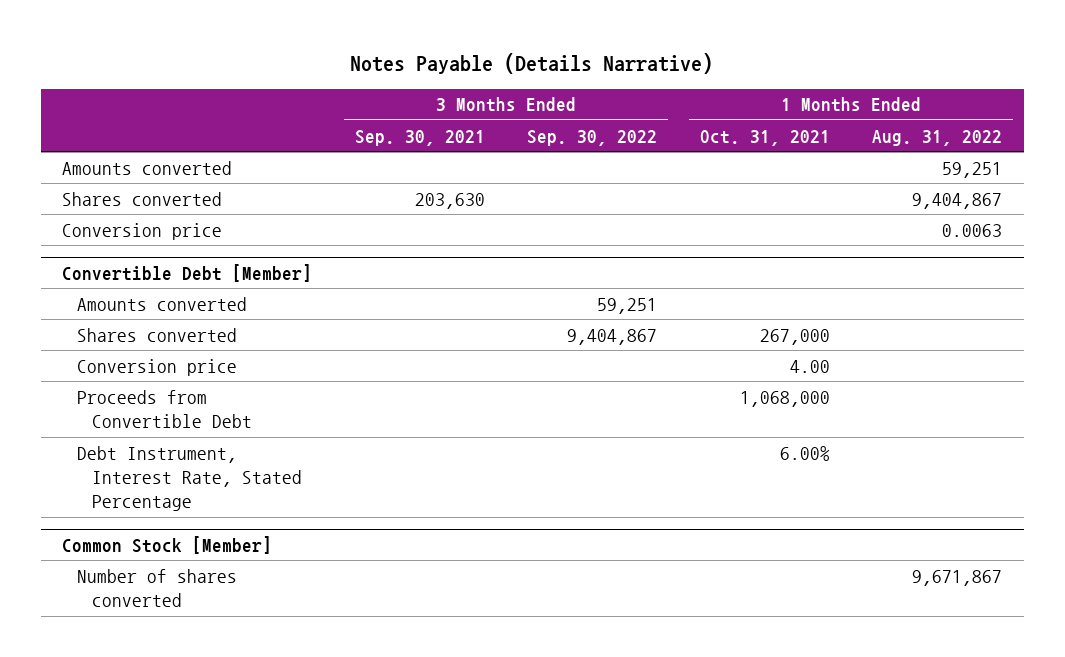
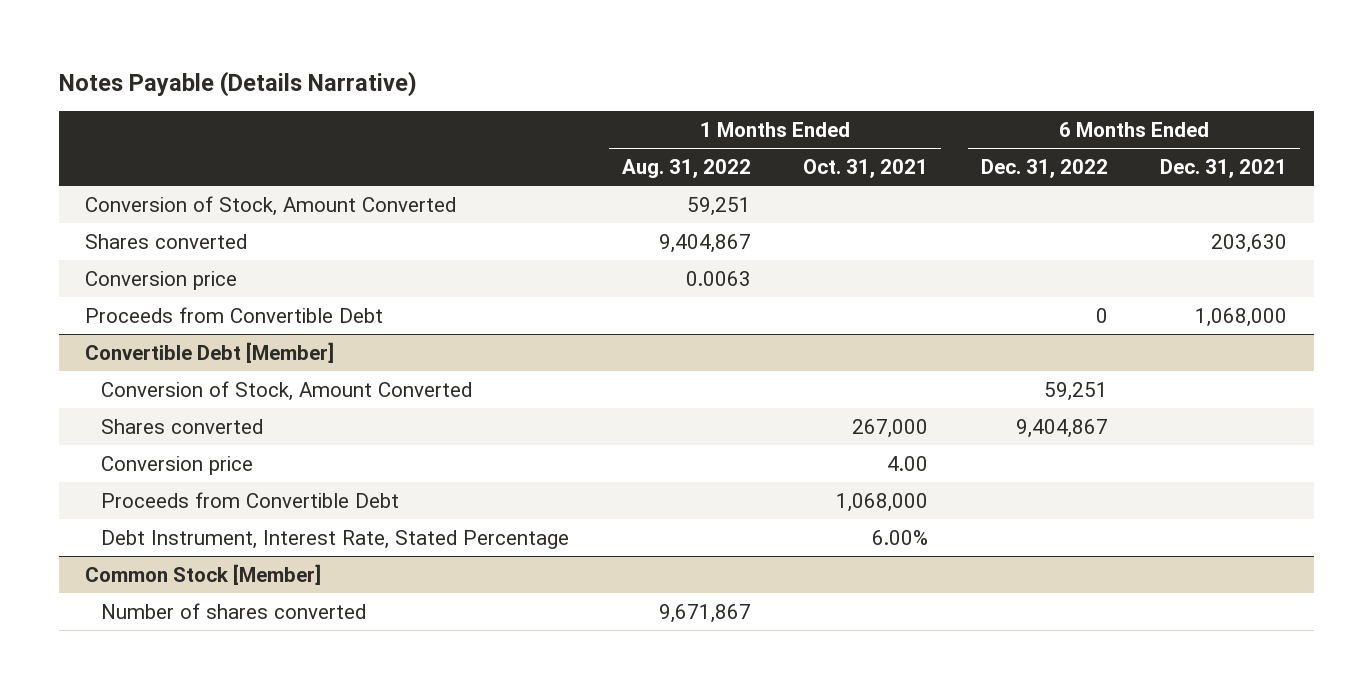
- | 3 Months Ended Sep. 30, 2021 | 3 Months Ended Sep. 30, 2022 | 1 Months Ended Oct. 31, 2021 | 1 Months Ended Aug. 31, 2022
+ | 1 Months Ended Aug. 31, 2022 | 1 Months Ended Oct. 31, 2021 | 6 Months Ended Dec. 31, 2022 | 6 Months Ended Dec. 31, 2021
- Amounts converted | | | | 59,251
+ Conversion of Stock, Amount Converted | 59,251 | | |
+ Proceeds from Convertible Debt | | | 0 | 1,068,000
@ Convertible Debt [Member]
- Amounts converted | | 59,251 | |
+ Conversion of Stock, Amount Converted | | | 59,251 |

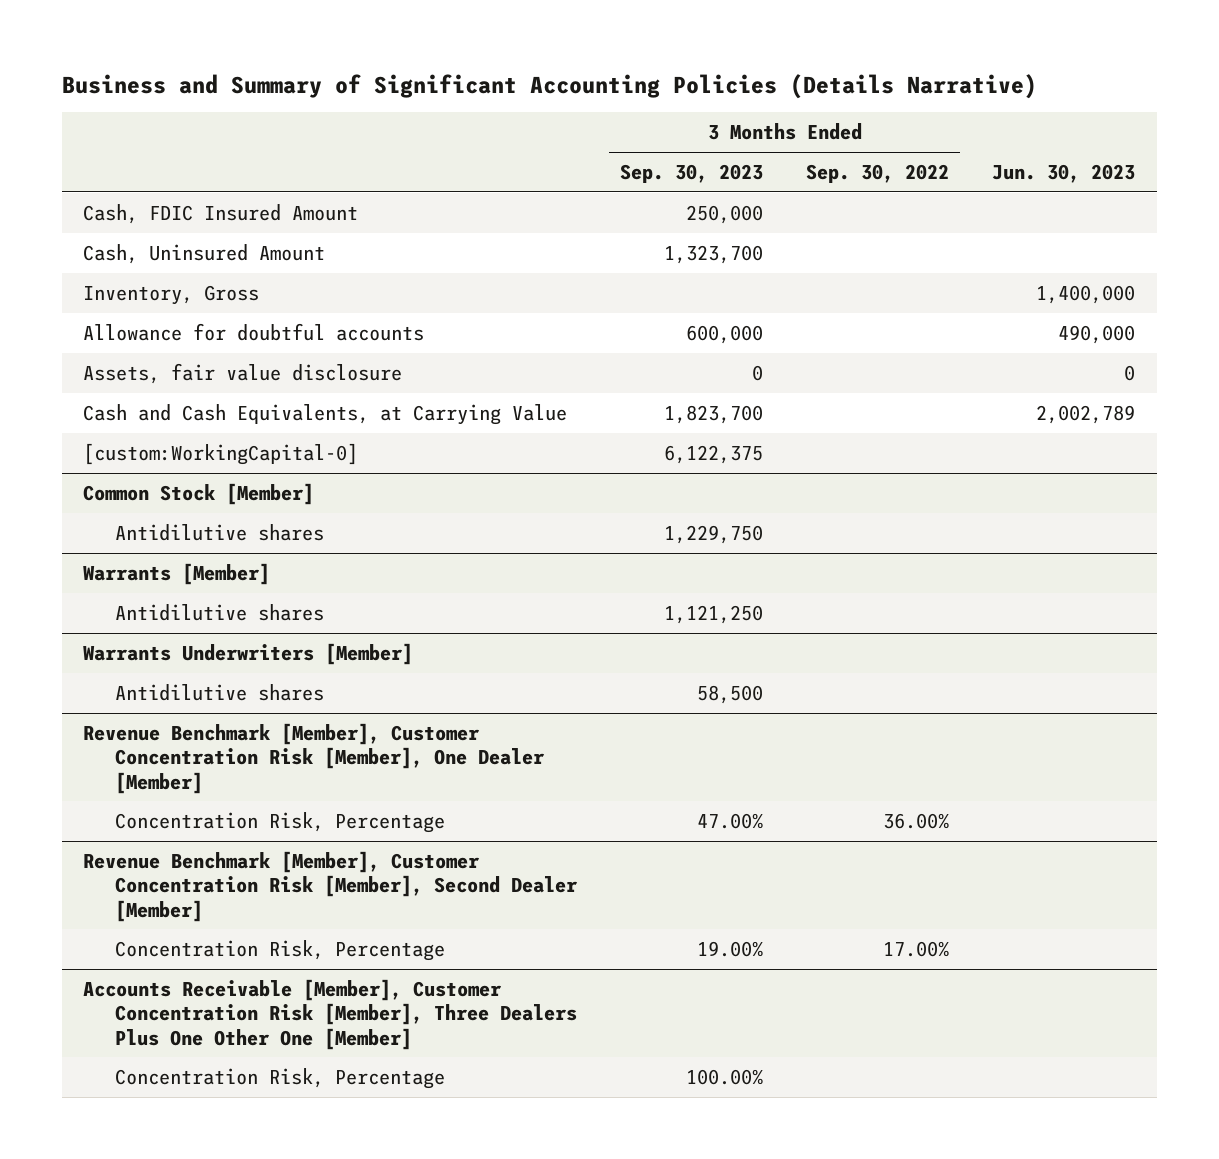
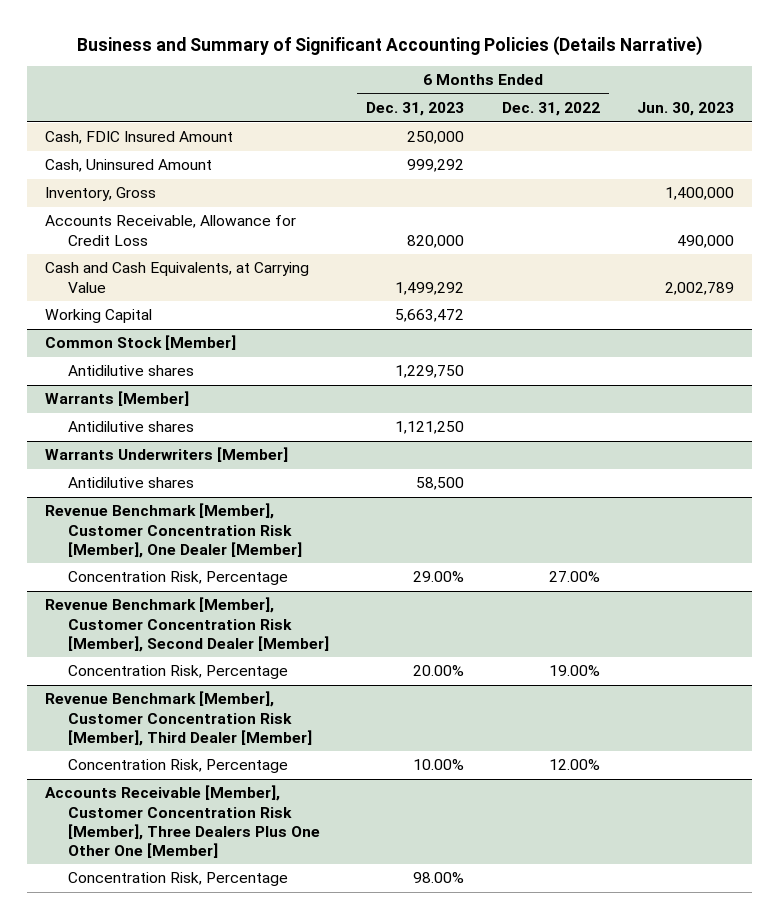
- | 3 Months Ended Sep. 30, 2023 | 3 Months Ended Sep. 30, 2022 | Jun. 30, 2023
+ | 6 Months Ended Dec. 31, 2023 | 6 Months Ended Dec. 31, 2022 | Jun. 30, 2023
- Allowance for doubtful accounts | 600,000 | | 490,000
- Assets, fair value disclosure | 0 | | 0
+ Accounts Receivable, Allowance for Credit Loss | 820,000 | | 490,000
- [custom:WorkingCapital-0] | 6,122,375 | |
+ Working Capital | 5,663,472 | |
+ Revenue Benchmark [Member], Customer Concentration Risk [Member], Third Dealer [Member]
+ Concentration Risk, Percentage | 10.00% | 12.00% |

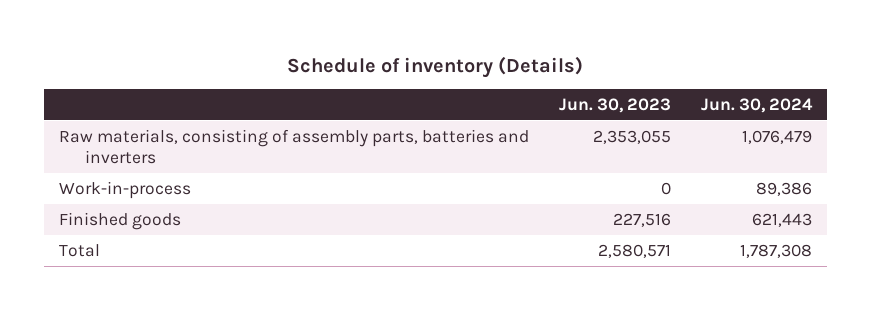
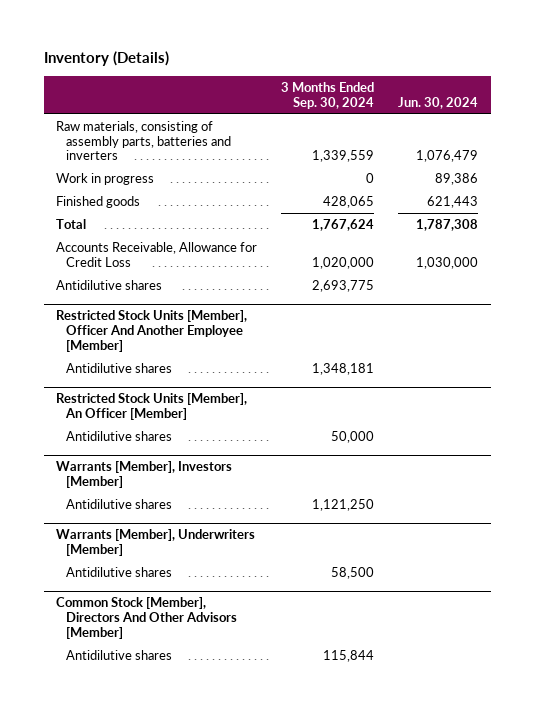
- Schedule of inventory (Details)
+ Inventory (Details)
- | Jun. 30, 2023 | Jun. 30, 2024
+ | 3 Months Ended Sep. 30, 2024 | Jun. 30, 2024
- Work-in-process | 0 | 89,386
+ Work in progress | 0 | 89,386
+ Accounts Receivable, Allowance for Credit Loss | 1,020,000 | 1,030,000
+ Antidilutive shares | 2,693,775 |
+ Restricted Stock Units [Member], Officer And Another Employee [Member]
+ Antidilutive shares | 1,348,181 |
+ Restricted Stock Units [Member], An Officer [Member]
+ Antidilutive shares | 50,000 |
+ Warrants [Member], Investors [Member]
+ Antidilutive shares | 1,121,250 |
+ Warrants [Member], Underwriters [Member]
+ Antidilutive shares | 58,500 |
+ Common Stock [Member], Directors And Other Advisors [Member]
+ Antidilutive shares | 115,844 |

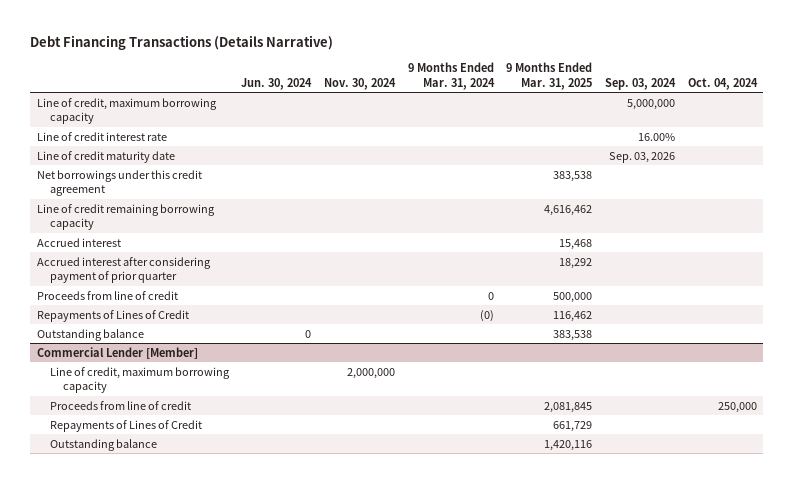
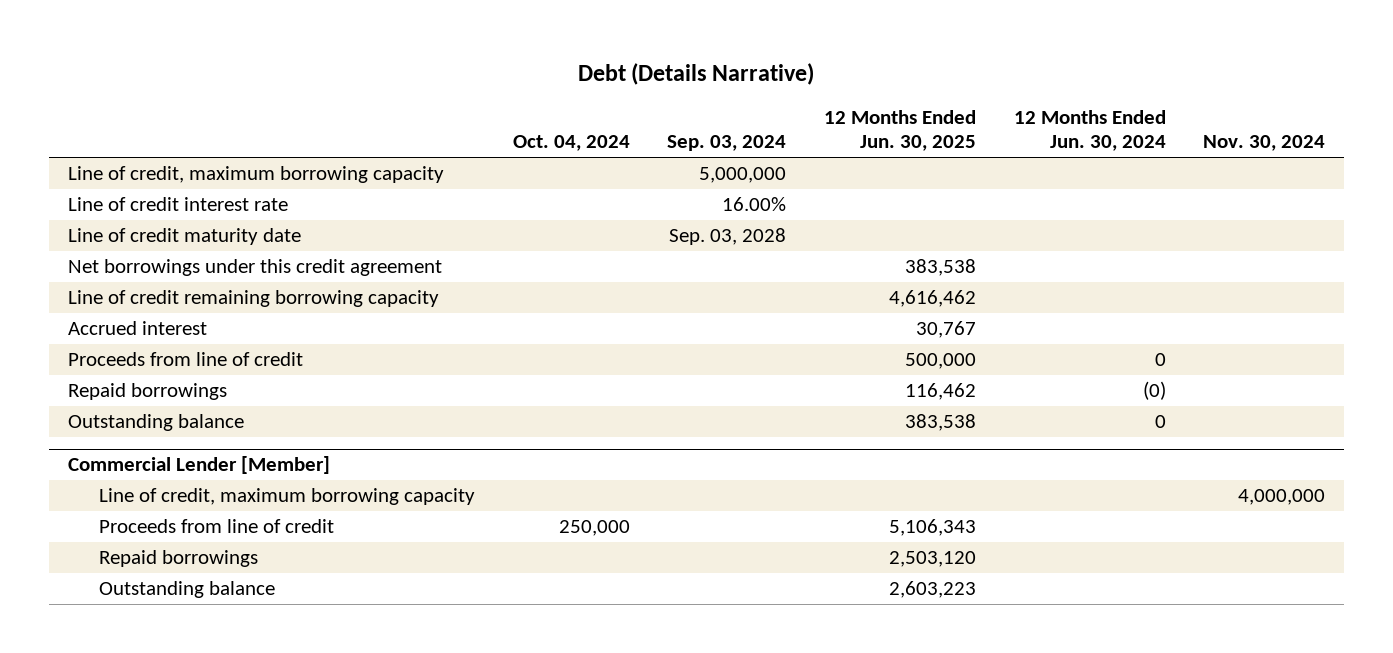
- Debt Financing Transactions (Details Narrative)
+ Debt (Details Narrative)
- | Jun. 30, 2024 | Nov. 30, 2024 | 9 Months Ended Mar. 31, 2024 | 9 Months Ended Mar. 31, 2025 | Sep. 03, 2024 | Oct. 04, 2024
+ | Oct. 04, 2024 | Sep. 03, 2024 | 12 Months Ended Jun. 30, 2025 | 12 Months Ended Jun. 30, 2024 | Nov. 30, 2024
- Line of credit maturity date | | | | | Sep. 03, 2026 |
+ Line of credit maturity date | | Sep. 03, 2028 | | |
- Accrued interest after considering payment of prior quarter | | | | 18,292 | |
- Repayments of Lines of Credit | | | (0) | 116,462 | |
+ Repaid borrowings | | | 116,462 | (0) |
@ Commercial Lender [Member]
- Line of credit, maximum borrowing capacity | | 2,000,000 | | | |
+ Line of credit, maximum borrowing capacity | | | | | 4,000,000
- Repayments of Lines of Credit | | | | 661,729 | |
+ Repaid borrowings | | | 2,503,120 | |

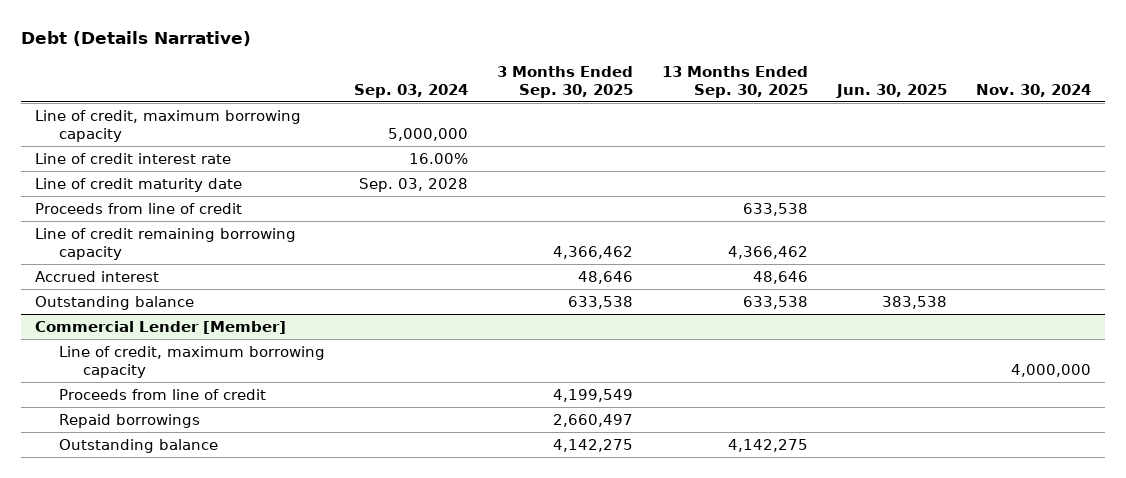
- | Oct. 04, 2024 | Sep. 03, 2024 | 12 Months Ended Jun. 30, 2025 | 12 Months Ended Jun. 30, 2024 | Nov. 30, 2024
+ | Sep. 03, 2024 | 3 Months Ended Sep. 30, 2025 | 13 Months Ended Sep. 30, 2025 | Jun. 30, 2025 | Nov. 30, 2024
- Net borrowings under this credit agreement | | | 383,538 | |
moved up: Proceeds from line of credit | | | 633,538 | |
- Repaid borrowings | | | 116,462 | (0) |

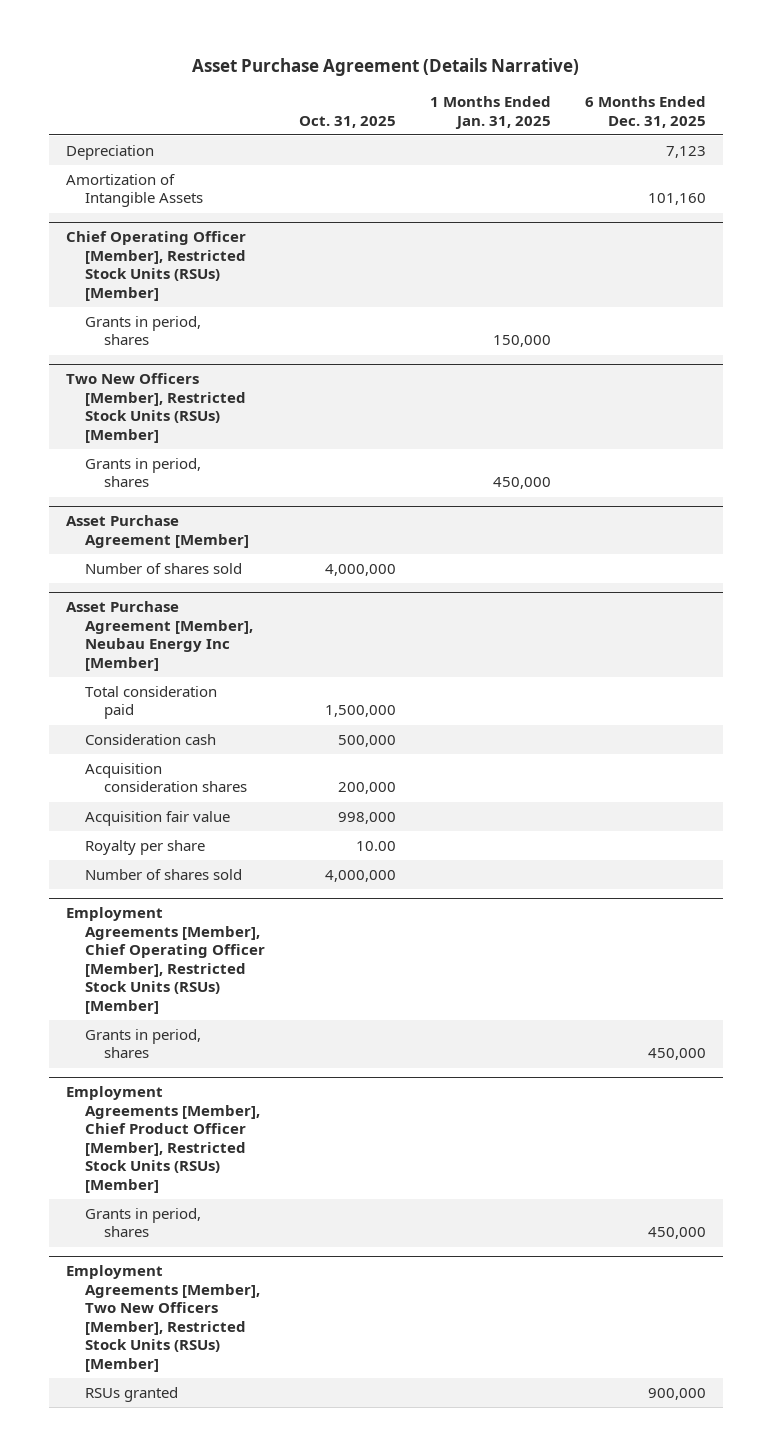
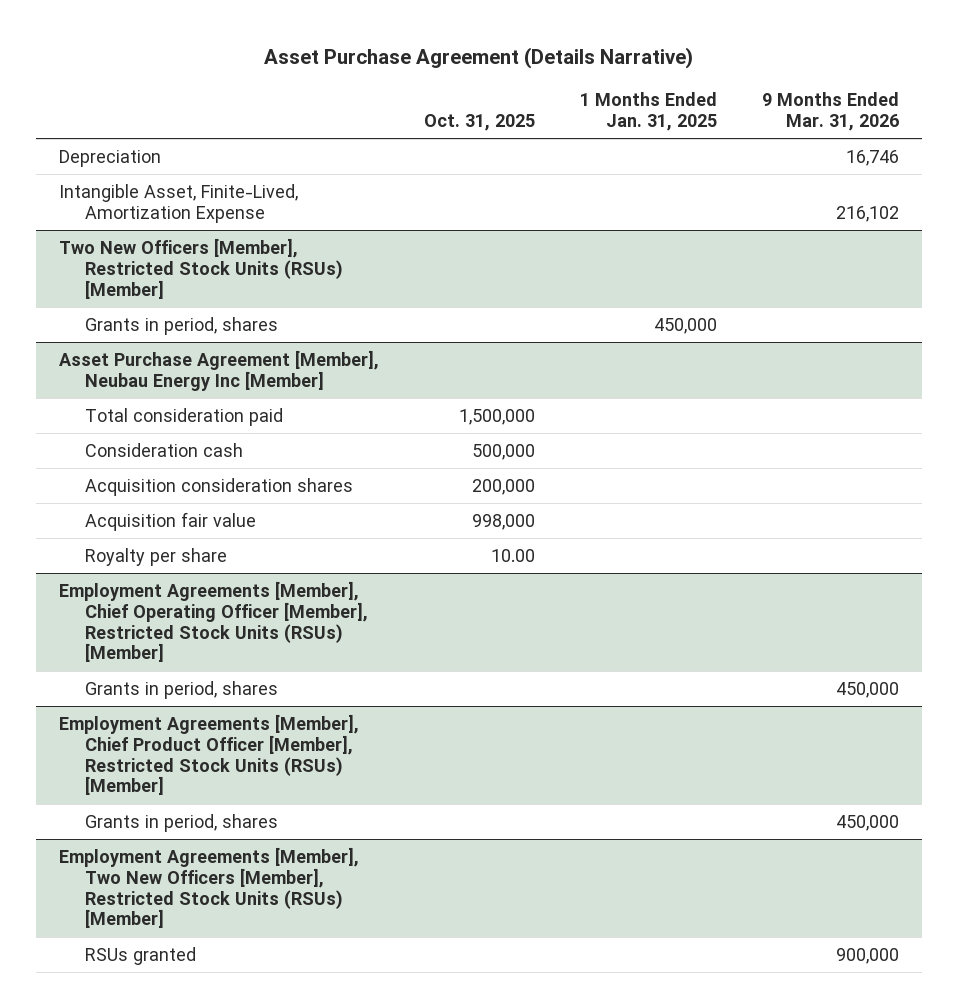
- | Oct. 31, 2025 | 1 Months Ended Jan. 31, 2025 | 6 Months Ended Dec. 31, 2025
+ | Oct. 31, 2025 | 1 Months Ended Jan. 31, 2025 | 9 Months Ended Mar. 31, 2026
- Amortization of Intangible Assets | | | 101,160
- Chief Operating Officer [Member], Restricted Stock Units (RSUs) [Member]
- Grants in period, shares | | 150,000 |
+ Intangible Asset, Finite-Lived, Amortization Expense | | | 216,102
- Asset Purchase Agreement [Member]
- Number of shares sold | 4,000,000 | |
@ Asset Purchase Agreement [Member], Neubau Energy Inc [Member]
- Number of shares sold | 4,000,000 | |

